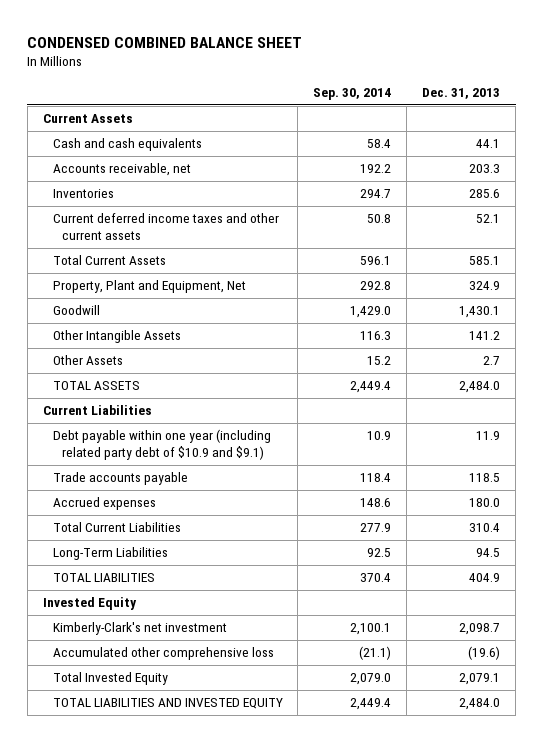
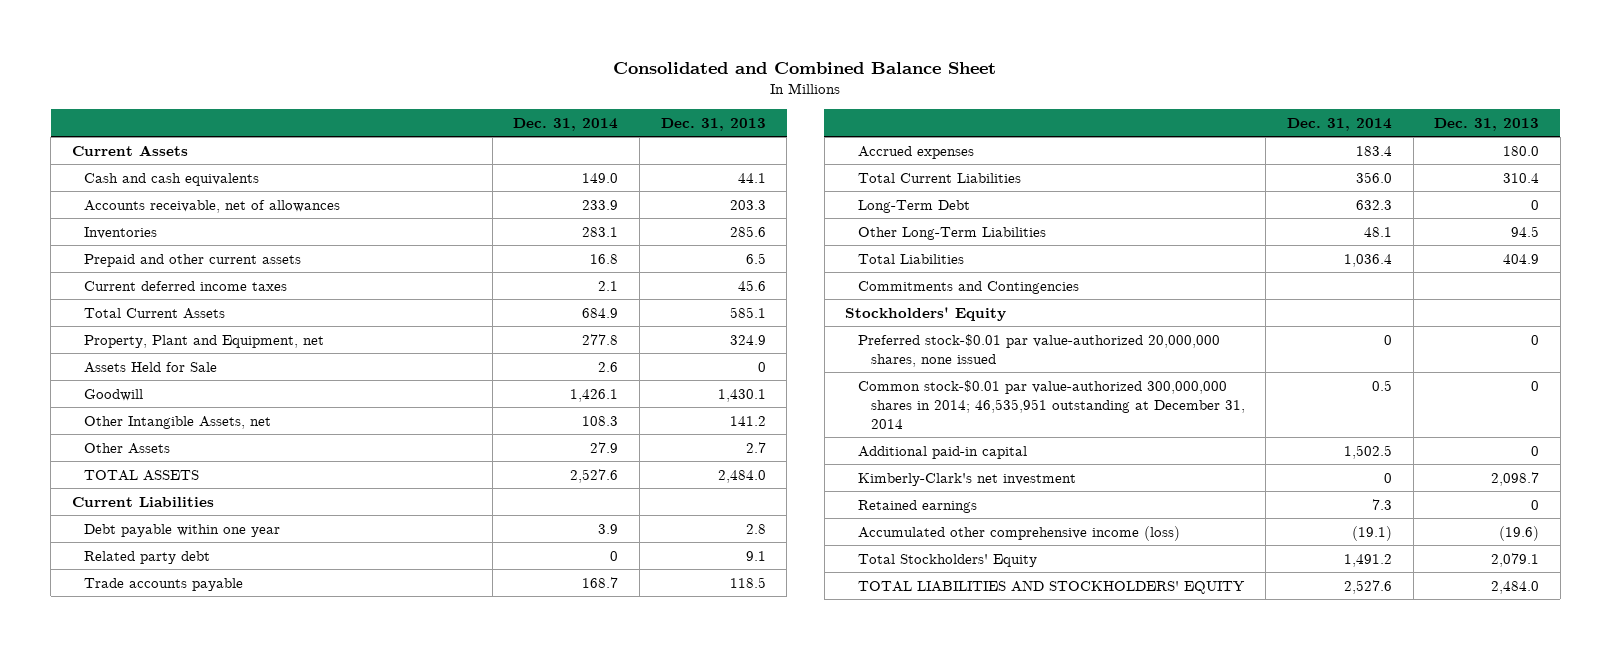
- CONDENSED COMBINED BALANCE SHEET
+ Consolidated and Combined Balance Sheet
- | Sep. 30, 2014 | Dec. 31, 2013
+ | Dec. 31, 2014 | Dec. 31, 2013
- Accounts receivable, net | 192.2 | 203.3
+ Accounts receivable, net of allowances | 233.9 | 203.3
- Current deferred income taxes and other current assets | 50.8 | 52.1
+ Prepaid and other current assets | 16.8 | 6.5
+ Current deferred income taxes | 2.1 | 45.6
- Property, Plant and Equipment, Net | 292.8 | 324.9
+ Property, Plant and Equipment, net | 277.8 | 324.9
+ Assets Held for Sale | 2.6 | 0
- Other Intangible Assets | 116.3 | 141.2
+ Other Intangible Assets, net | 108.3 | 141.2
- Debt payable within one year (including related party debt of $10.9 and $9.1) | 10.9 | 11.9
+ Debt payable within one year | 3.9 | 2.8
+ Related party debt | 0 | 9.1
- Long-Term Liabilities | 92.5 | 94.5
- TOTAL LIABILITIES | 370.4 | 404.9
- Invested Equity
+ Long-Term Debt | 632.3 | 0
+ Other Long-Term Liabilities | 48.1 | 94.5
+ Total Liabilities | 1,036.4 | 404.9
+ Commitments and Contingencies
+ Stockholders' Equity
+ Preferred stock-$0.01 par value-authorized 20,000,000 shares, none issued | 0 | 0
+ Common stock-$0.01 par value-authorized 300,000,000 shares in 2014; 46,535,951 outstanding at December 31, 2014 | 0.5 | 0
+ Additional paid-in capital | 1,502.5 | 0
- Accumulated other comprehensive loss | (21.1) | (19.6)
- Total Invested Equity | 2,079.0 | 2,079.1
- TOTAL LIABILITIES AND INVESTED EQUITY | 2,449.4 | 2,484.0
+ Retained earnings | 7.3 | 0
+ Accumulated other comprehensive income (loss) | (19.1) | (19.6)
+ Total Stockholders' Equity | 1,491.2 | 2,079.1
+ TOTAL LIABILITIES AND STOCKHOLDERS' EQUITY | 2,527.6 | 2,484.0

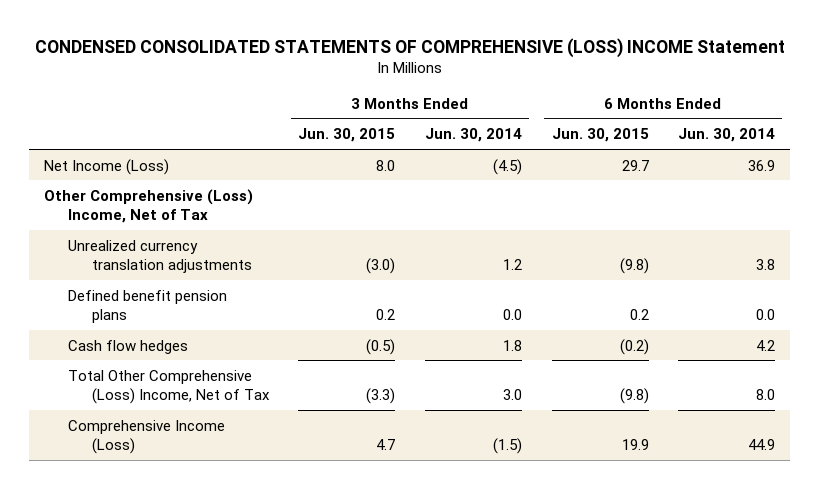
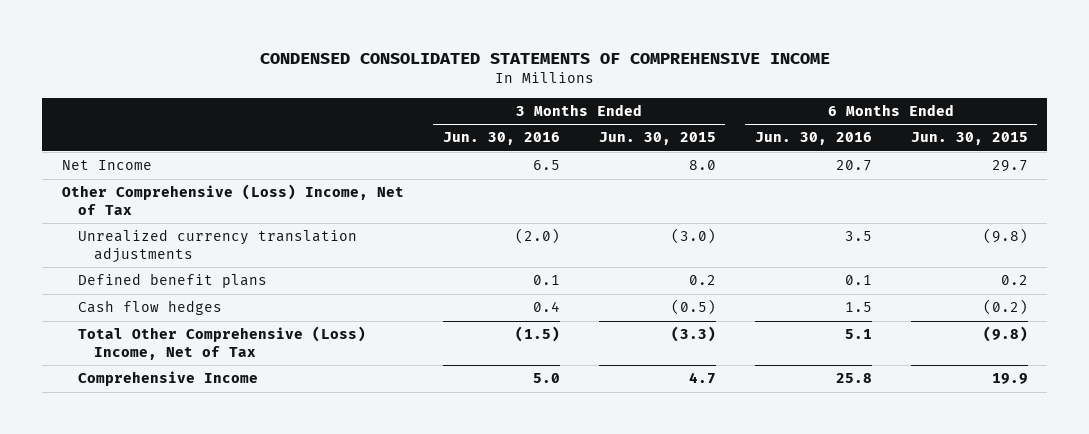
- CONDENSED CONSOLIDATED STATEMENTS OF COMPREHENSIVE (LOSS) INCOME Statement
+ CONDENSED CONSOLIDATED STATEMENTS OF COMPREHENSIVE INCOME
- | 3 Months Ended Jun. 30, 2015 | 3 Months Ended Jun. 30, 2014 | 6 Months Ended Jun. 30, 2015 | 6 Months Ended Jun. 30, 2014
+ | 3 Months Ended Jun. 30, 2016 | 3 Months Ended Jun. 30, 2015 | 6 Months Ended Jun. 30, 2016 | 6 Months Ended Jun. 30, 2015
- Net Income (Loss) | 8.0 | (4.5) | 29.7 | 36.9
+ Net Income | 6.5 | 8.0 | 20.7 | 29.7
- Defined benefit pension plans | 0.2 | 0.0 | 0.2 | 0.0
+ Defined benefit plans | 0.1 | 0.2 | 0.1 | 0.2
- Comprehensive Income (Loss) | 4.7 | (1.5) | 19.9 | 44.9
+ Comprehensive Income | 5.0 | 4.7 | 25.8 | 19.9

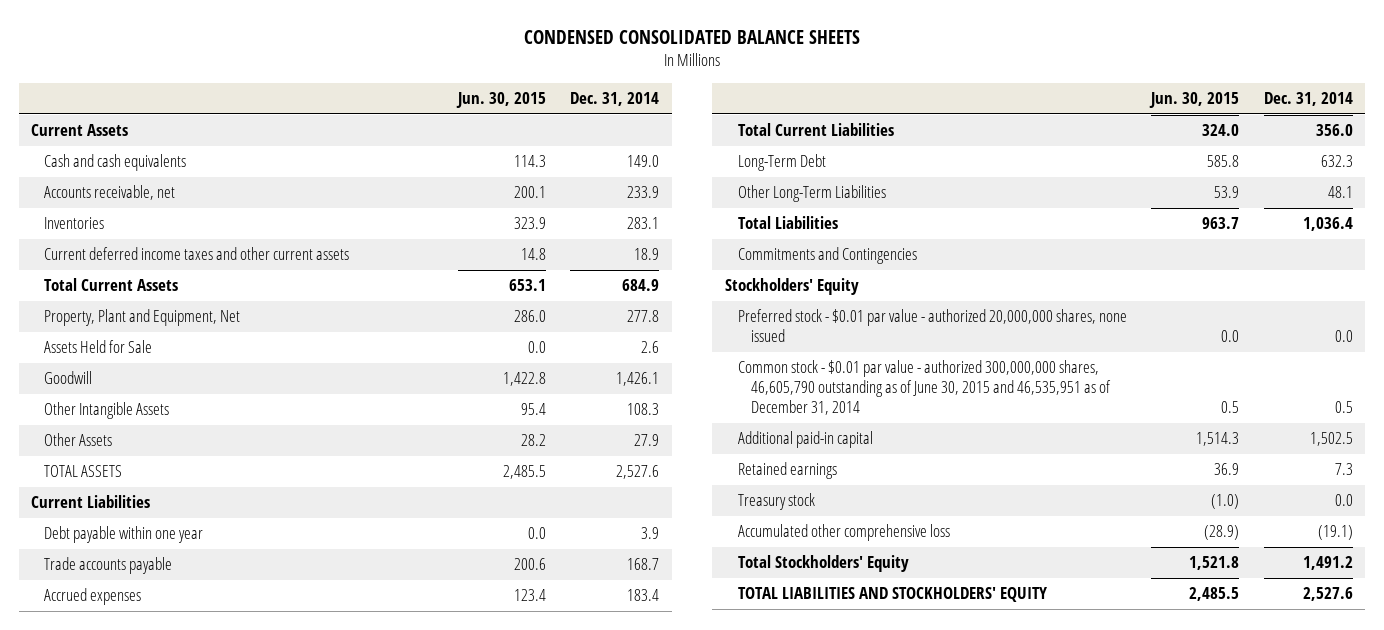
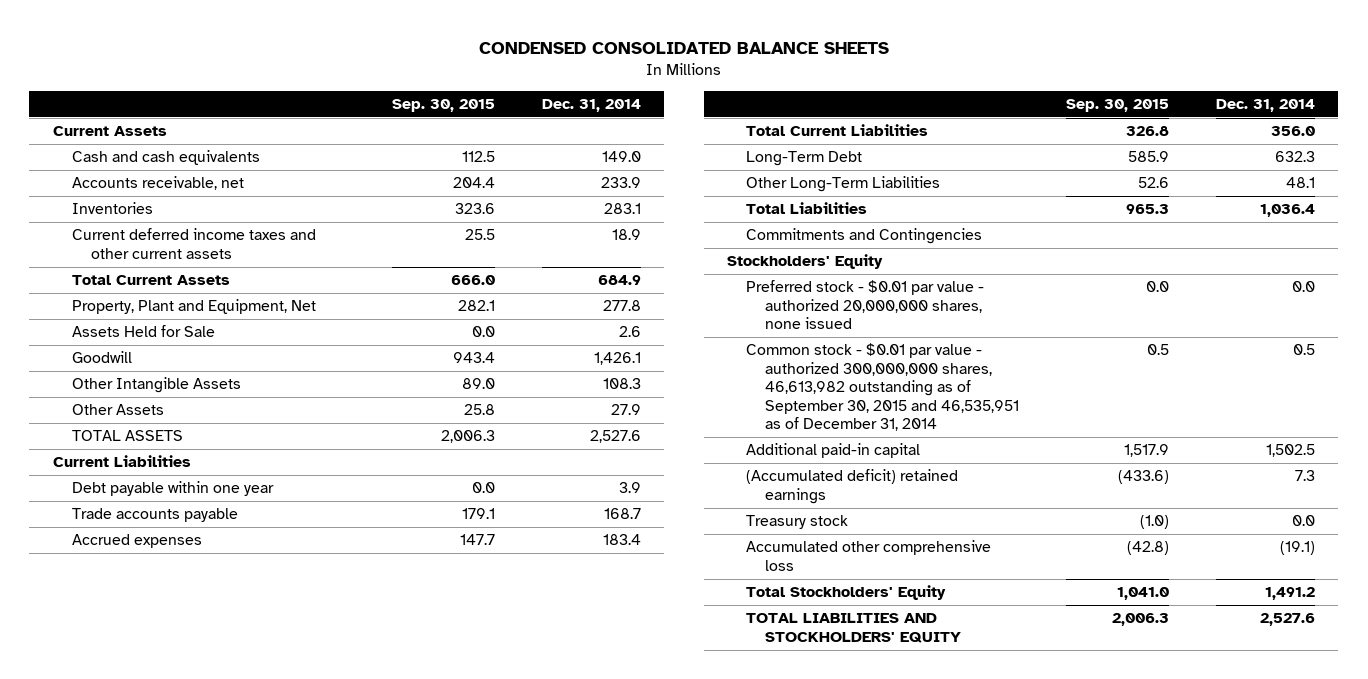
- | Jun. 30, 2015 | Dec. 31, 2014
+ | Sep. 30, 2015 | Dec. 31, 2014
- Common stock - $0.01 par value - authorized 300,000,000 shares, 46,605,790 outstanding as of June 30, 2015 and 46,535,951 as of December 31, 2014 | 0.5 | 0.5
+ Common stock - $0.01 par value - authorized 300,000,000 shares, 46,613,982 outstanding as of September 30, 2015 and 46,535,951 as of December 31, 2014 | 0.5 | 0.5
- Retained earnings | 36.9 | 7.3
+ (Accumulated deficit) retained earnings | (433.6) | 7.3

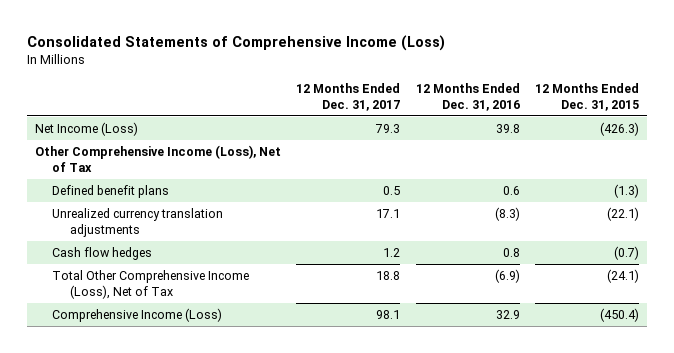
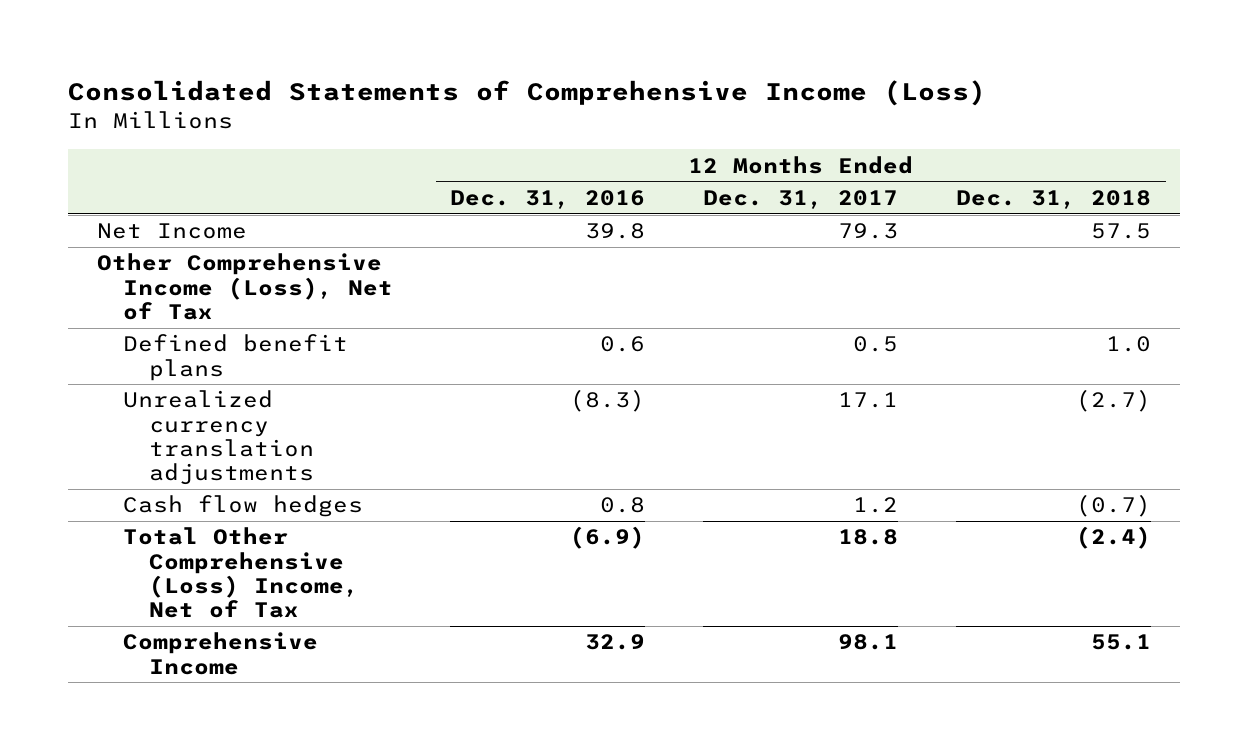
- | 12 Months Ended Dec. 31, 2017 | 12 Months Ended Dec. 31, 2016 | 12 Months Ended Dec. 31, 2015
+ | 12 Months Ended Dec. 31, 2016 | 12 Months Ended Dec. 31, 2017 | 12 Months Ended Dec. 31, 2018
- Net Income (Loss) | 79.3 | 39.8 | (426.3)
+ Net Income | 39.8 | 79.3 | 57.5
- Total Other Comprehensive Income (Loss), Net of Tax | 18.8 | (6.9) | (24.1)
- Comprehensive Income (Loss) | 98.1 | 32.9 | (450.4)
+ Total Other Comprehensive (Loss) Income, Net of Tax | (6.9) | 18.8 | (2.4)
+ Comprehensive Income | 32.9 | 98.1 | 55.1

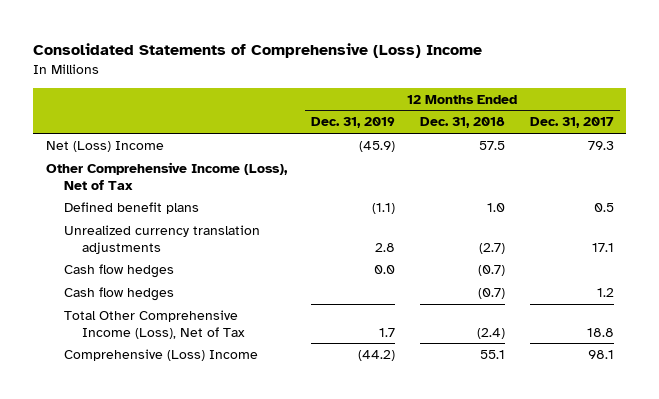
- Consolidated Statements of Comprehensive Income (Loss)
+ Consolidated Statements of Comprehensive (Loss) Income
- | 12 Months Ended Dec. 31, 2016 | 12 Months Ended Dec. 31, 2017 | 12 Months Ended Dec. 31, 2018
+ | 12 Months Ended Dec. 31, 2019 | 12 Months Ended Dec. 31, 2018 | 12 Months Ended Dec. 31, 2017
- Net Income | 39.8 | 79.3 | 57.5
+ Net (Loss) Income | (45.9) | 57.5 | 79.3
+ Cash flow hedges | 0.0 | (0.7) |
- Total Other Comprehensive (Loss) Income, Net of Tax | (6.9) | 18.8 | (2.4)
- Comprehensive Income | 32.9 | 98.1 | 55.1
+ Total Other Comprehensive Income (Loss), Net of Tax | 1.7 | (2.4) | 18.8
+ Comprehensive (Loss) Income | (44.2) | 55.1 | 98.1

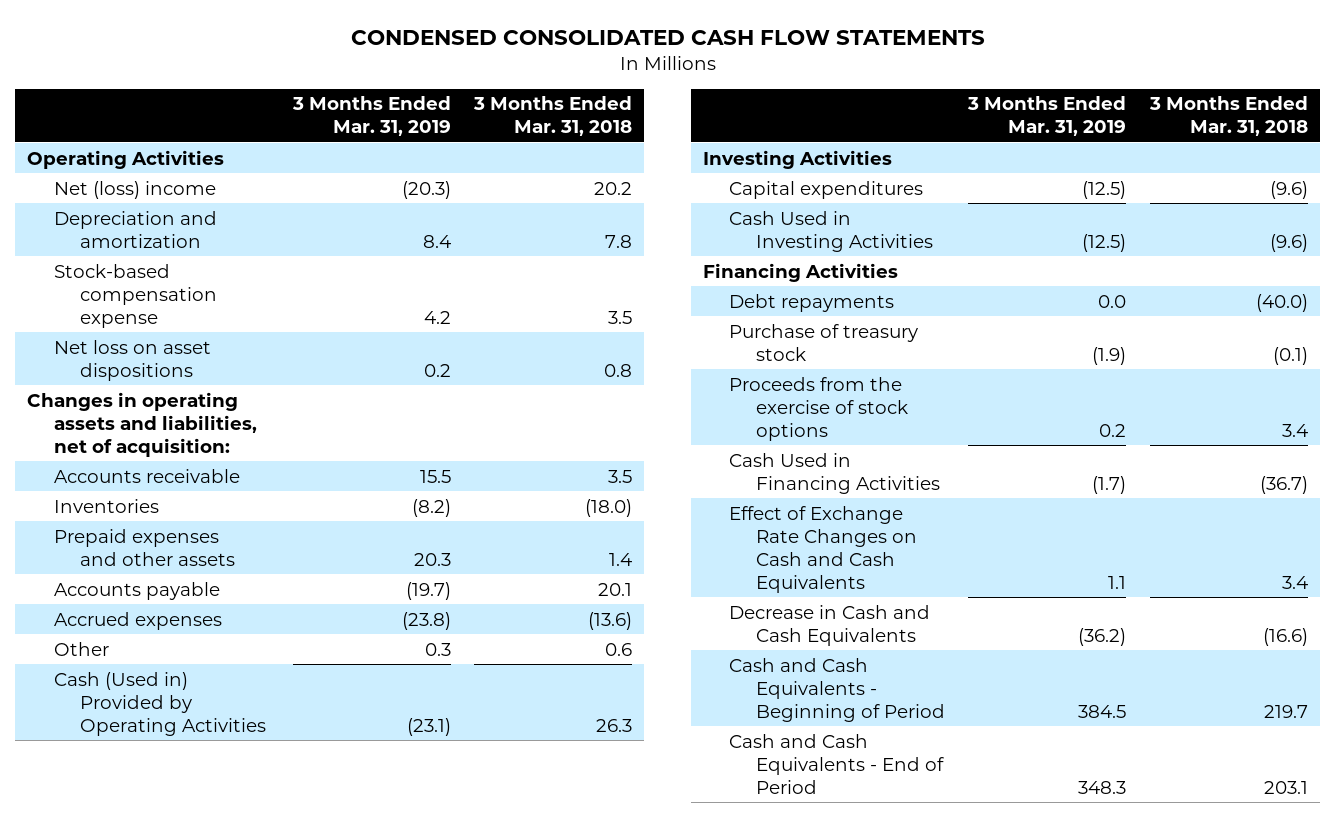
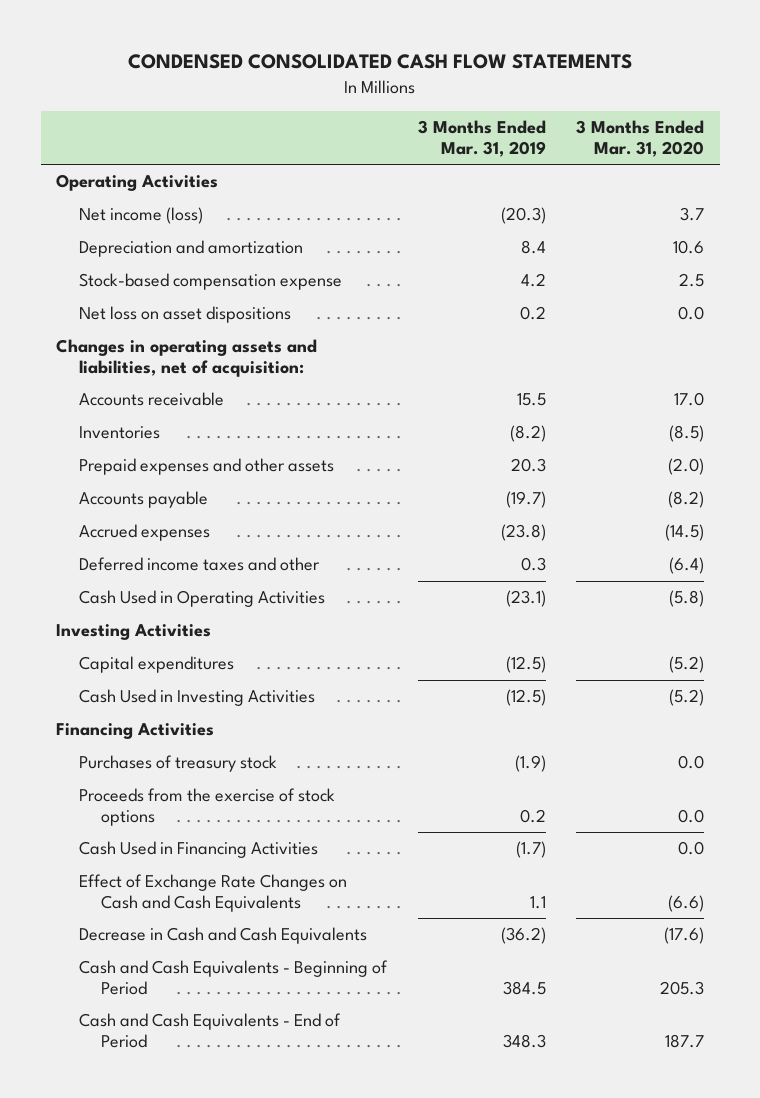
- | 3 Months Ended Mar. 31, 2019 | 3 Months Ended Mar. 31, 2018
+ | 3 Months Ended Mar. 31, 2019 | 3 Months Ended Mar. 31, 2020
- Net (loss) income | (20.3) | 20.2
+ Net income (loss) | (20.3) | 3.7
- Other | 0.3 | 0.6
- Cash (Used in) Provided by Operating Activities | (23.1) | 26.3
+ Deferred income taxes and other | 0.3 | (6.4)
+ Cash Used in Operating Activities | (23.1) | (5.8)
- Debt repayments | 0.0 | (40.0)
- Purchase of treasury stock | (1.9) | (0.1)
+ Purchases of treasury stock | (1.9) | 0.0

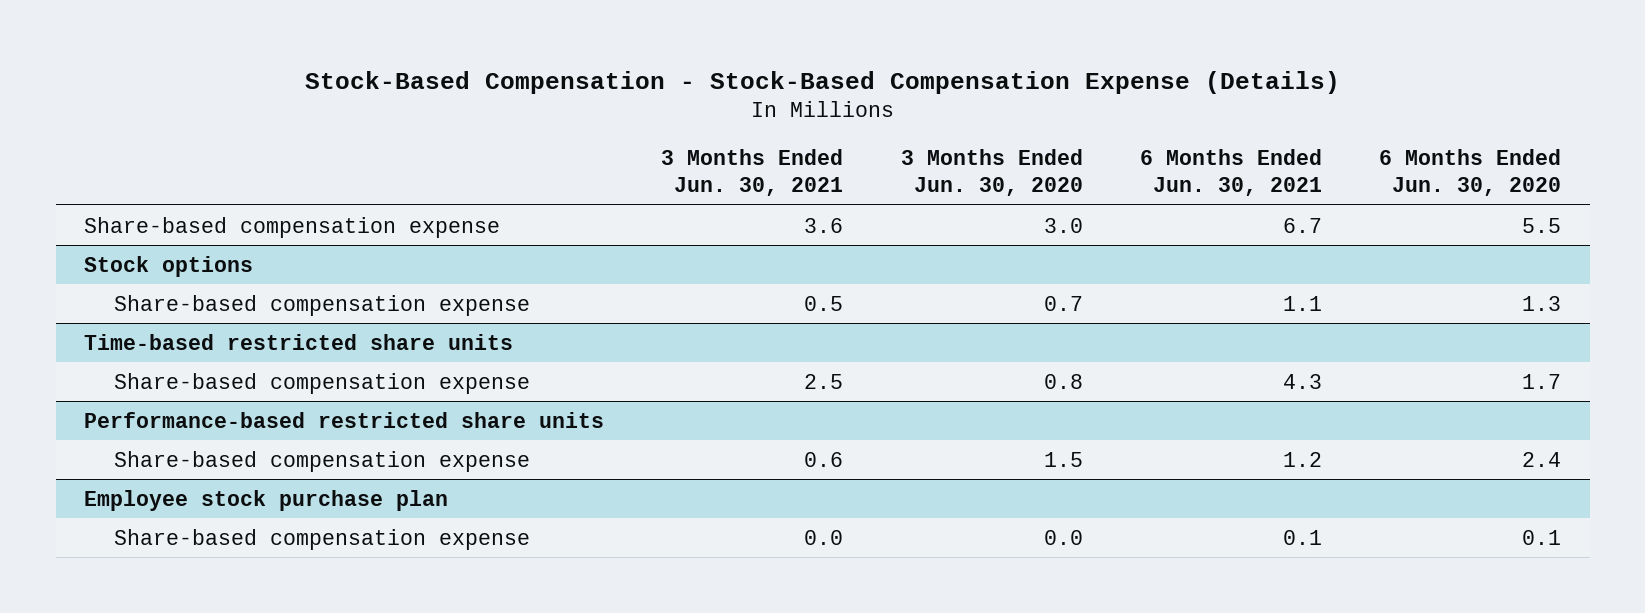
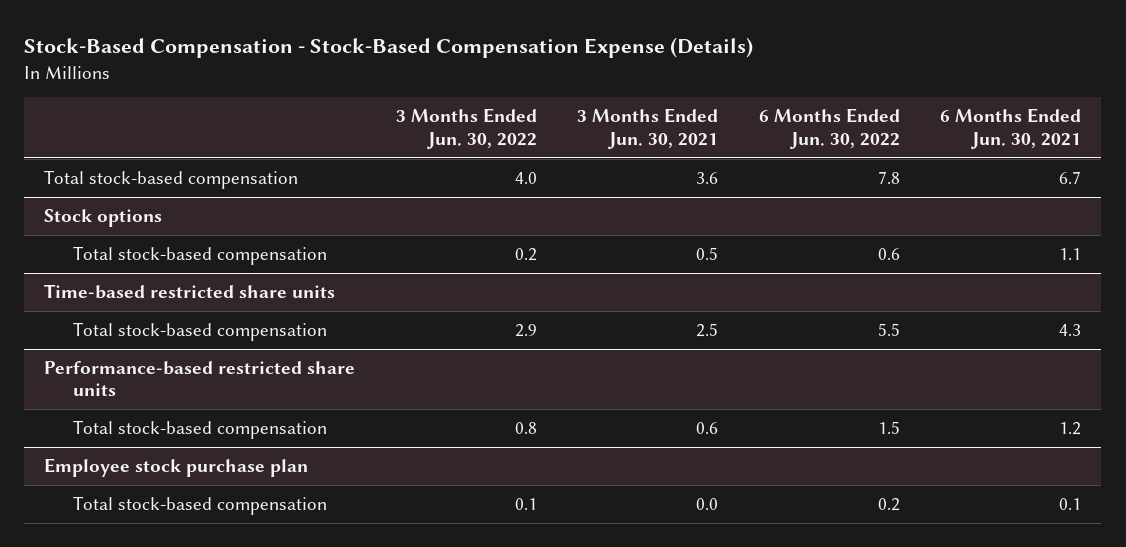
- | 3 Months Ended Jun. 30, 2021 | 3 Months Ended Jun. 30, 2020 | 6 Months Ended Jun. 30, 2021 | 6 Months Ended Jun. 30, 2020
+ | 3 Months Ended Jun. 30, 2022 | 3 Months Ended Jun. 30, 2021 | 6 Months Ended Jun. 30, 2022 | 6 Months Ended Jun. 30, 2021
- Share-based compensation expense | 3.6 | 3.0 | 6.7 | 5.5
+ Total stock-based compensation | 4.0 | 3.6 | 7.8 | 6.7
@ Stock options
- Share-based compensation expense | 0.5 | 0.7 | 1.1 | 1.3
+ Total stock-based compensation | 0.2 | 0.5 | 0.6 | 1.1
@ Time-based restricted share units
- Share-based compensation expense | 2.5 | 0.8 | 4.3 | 1.7
+ Total stock-based compensation | 2.9 | 2.5 | 5.5 | 4.3
@ Performance-based restricted share units
- Share-based compensation expense | 0.6 | 1.5 | 1.2 | 2.4
+ Total stock-based compensation | 0.8 | 0.6 | 1.5 | 1.2
@ Employee stock purchase plan
- Share-based compensation expense | 0.0 | 0.0 | 0.1 | 0.1
+ Total stock-based compensation | 0.1 | 0.0 | 0.2 | 0.1

